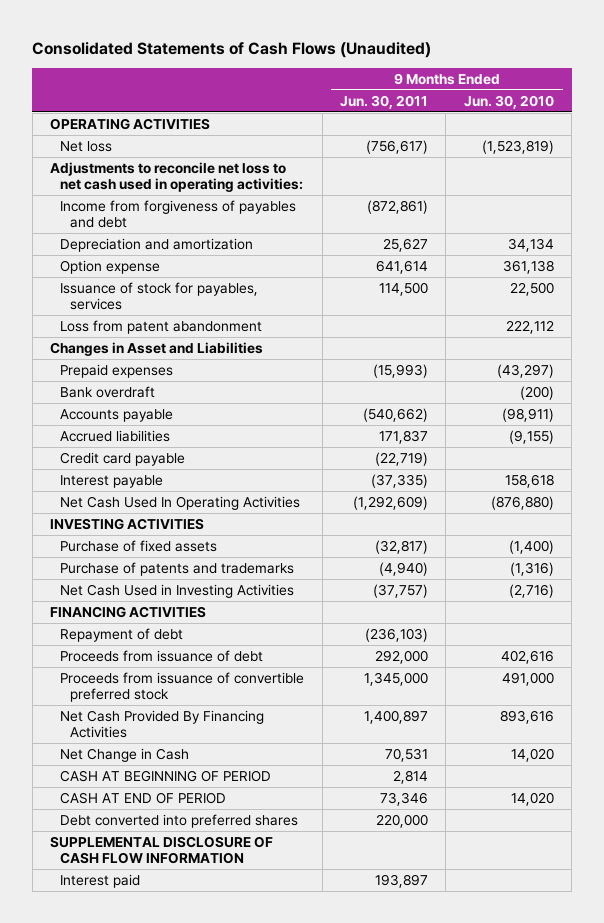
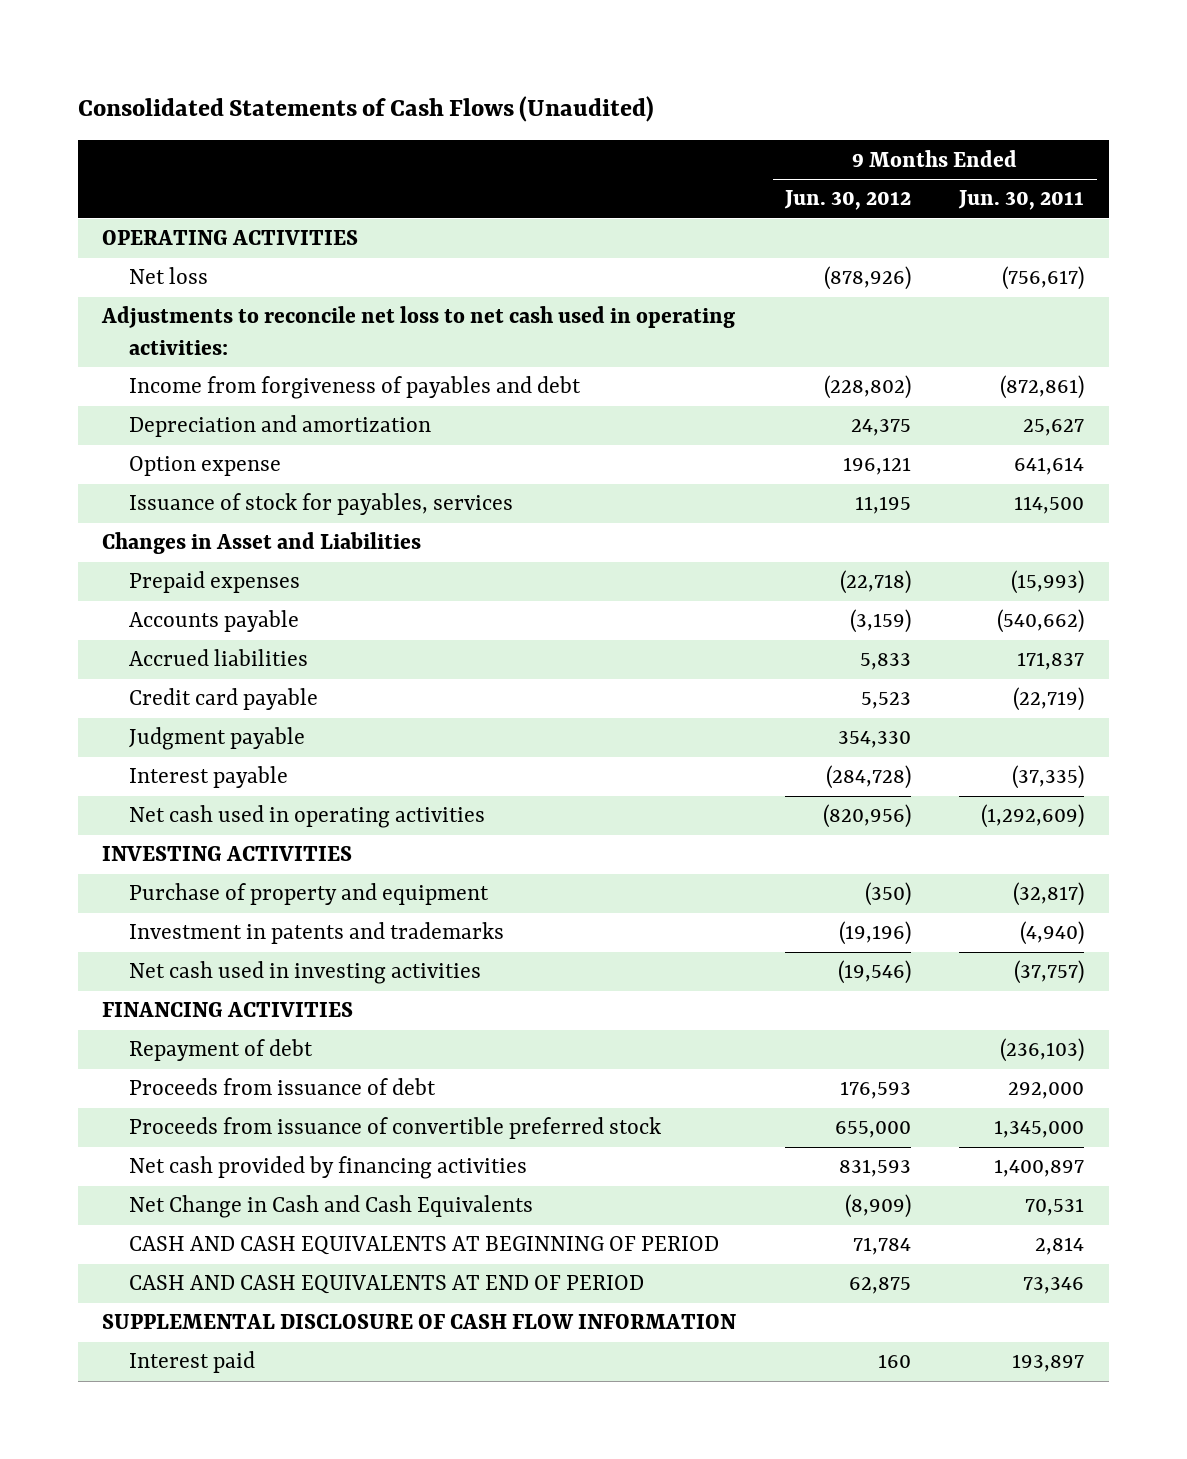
- | 9 Months Ended Jun. 30, 2011 | 9 Months Ended Jun. 30, 2010
+ | 9 Months Ended Jun. 30, 2012 | 9 Months Ended Jun. 30, 2011
- Loss from patent abandonment | | 222,112
- Bank overdraft | | (200)
+ Judgment payable | 354,330 |
- Net Cash Used In Operating Activities | (1,292,609) | (876,880)
+ Net cash used in operating activities | (820,956) | (1,292,609)
- Purchase of fixed assets | (32,817) | (1,400)
- Purchase of patents and trademarks | (4,940) | (1,316)
- Net Cash Used in Investing Activities | (37,757) | (2,716)
+ Purchase of property and equipment | (350) | (32,817)
+ Investment in patents and trademarks | (19,196) | (4,940)
+ Net cash used in investing activities | (19,546) | (37,757)
- Net Cash Provided By Financing Activities | 1,400,897 | 893,616
- Net Change in Cash | 70,531 | 14,020
- CASH AT BEGINNING OF PERIOD | 2,814 |
- CASH AT END OF PERIOD | 73,346 | 14,020
- Debt converted into preferred shares | 220,000 |
+ Net cash provided by financing activities | 831,593 | 1,400,897
+ Net Change in Cash and Cash Equivalents | (8,909) | 70,531
+ CASH AND CASH EQUIVALENTS AT BEGINNING OF PERIOD | 71,784 | 2,814
+ CASH AND CASH EQUIVALENTS AT END OF PERIOD | 62,875 | 73,346

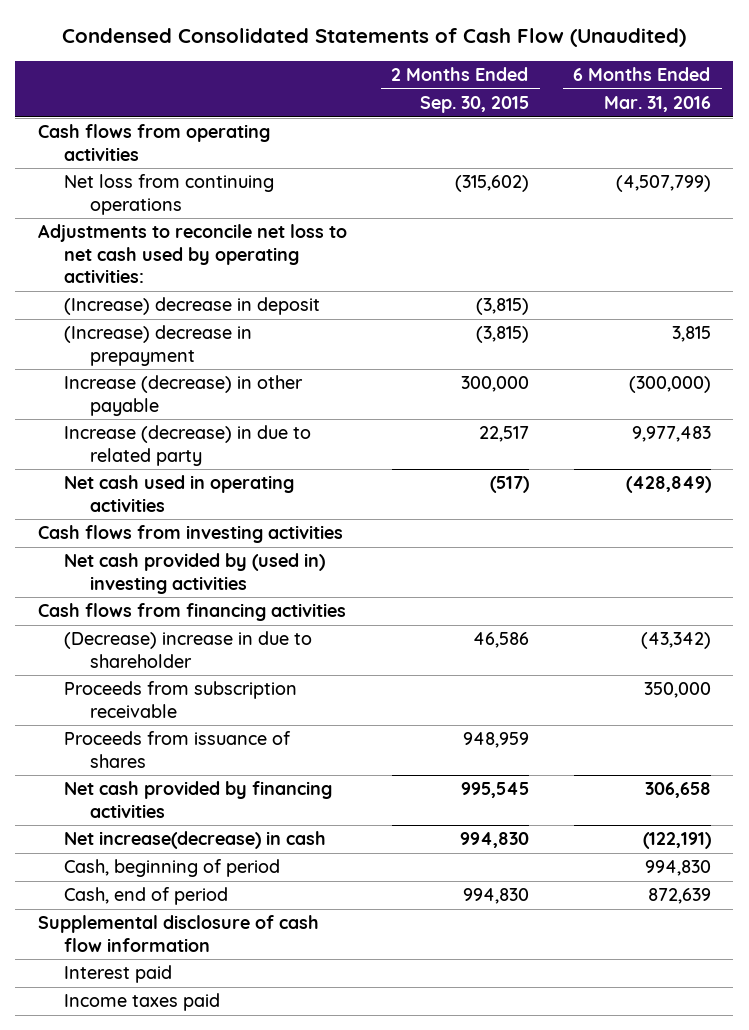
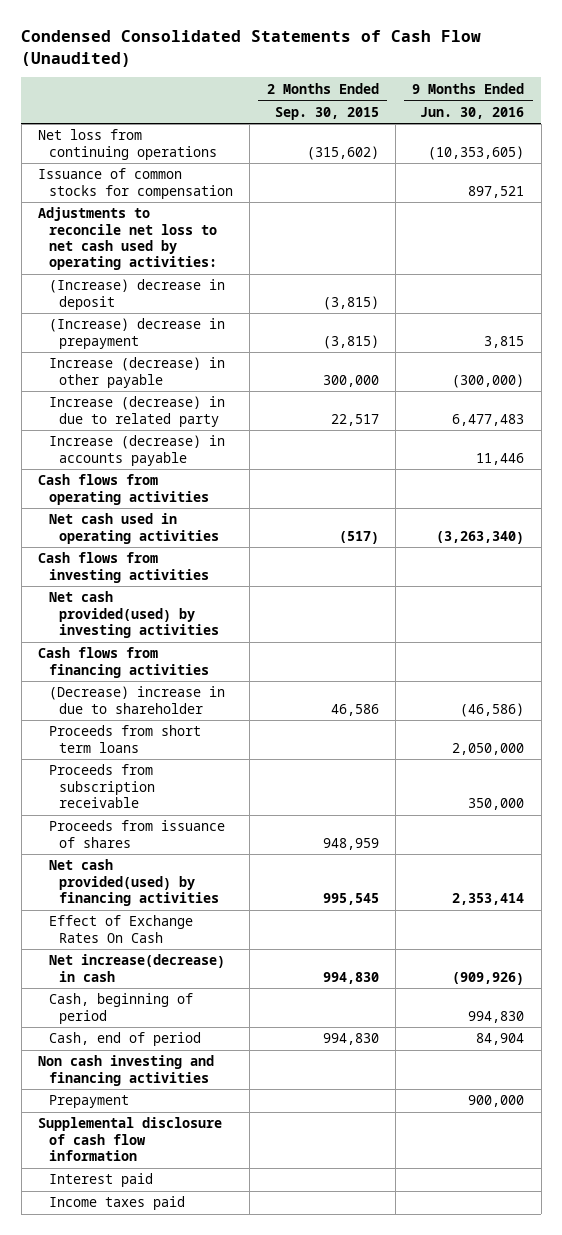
- | 2 Months Ended Sep. 30, 2015 | 6 Months Ended Mar. 31, 2016
+ | 2 Months Ended Sep. 30, 2015 | 9 Months Ended Jun. 30, 2016
+ Issuance of common stocks for compensation | | 897,521
+ Increase (decrease) in accounts payable | | 11,446
moved down: Cash flows from operating activities
- Net cash provided by (used in) investing activities
+ Net cash provided(used) by investing activities
+ Proceeds from short term loans | | 2,050,000
- Net cash provided by financing activities | 995,545 | 306,658
+ Net cash provided(used) by financing activities | 995,545 | 2,353,414
+ Effect of Exchange Rates On Cash
+ Non cash investing and financing activities
+ Prepayment | | 900,000

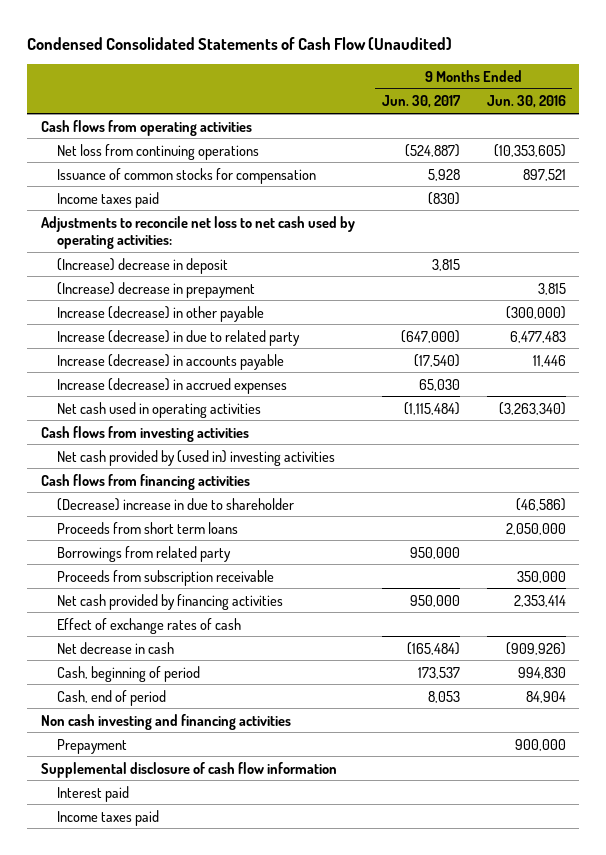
- | 2 Months Ended Sep. 30, 2015 | 9 Months Ended Jun. 30, 2016
+ | 9 Months Ended Jun. 30, 2017 | 9 Months Ended Jun. 30, 2016
moved up: Cash flows from operating activities
+ Income taxes paid | (830) |
+ Increase (decrease) in accrued expenses | 65,030 |
- Net cash provided(used) by investing activities
+ Net cash provided by (used in) investing activities
+ Borrowings from related party | 950,000 |
- Proceeds from issuance of shares | 948,959 |
- Net cash provided(used) by financing activities | 995,545 | 2,353,414
- Effect of Exchange Rates On Cash
- Net increase(decrease) in cash | 994,830 | (909,926)
+ Net cash provided by financing activities | 950,000 | 2,353,414
+ Effect of exchange rates of cash
+ Net decrease in cash | (165,484) | (909,926)

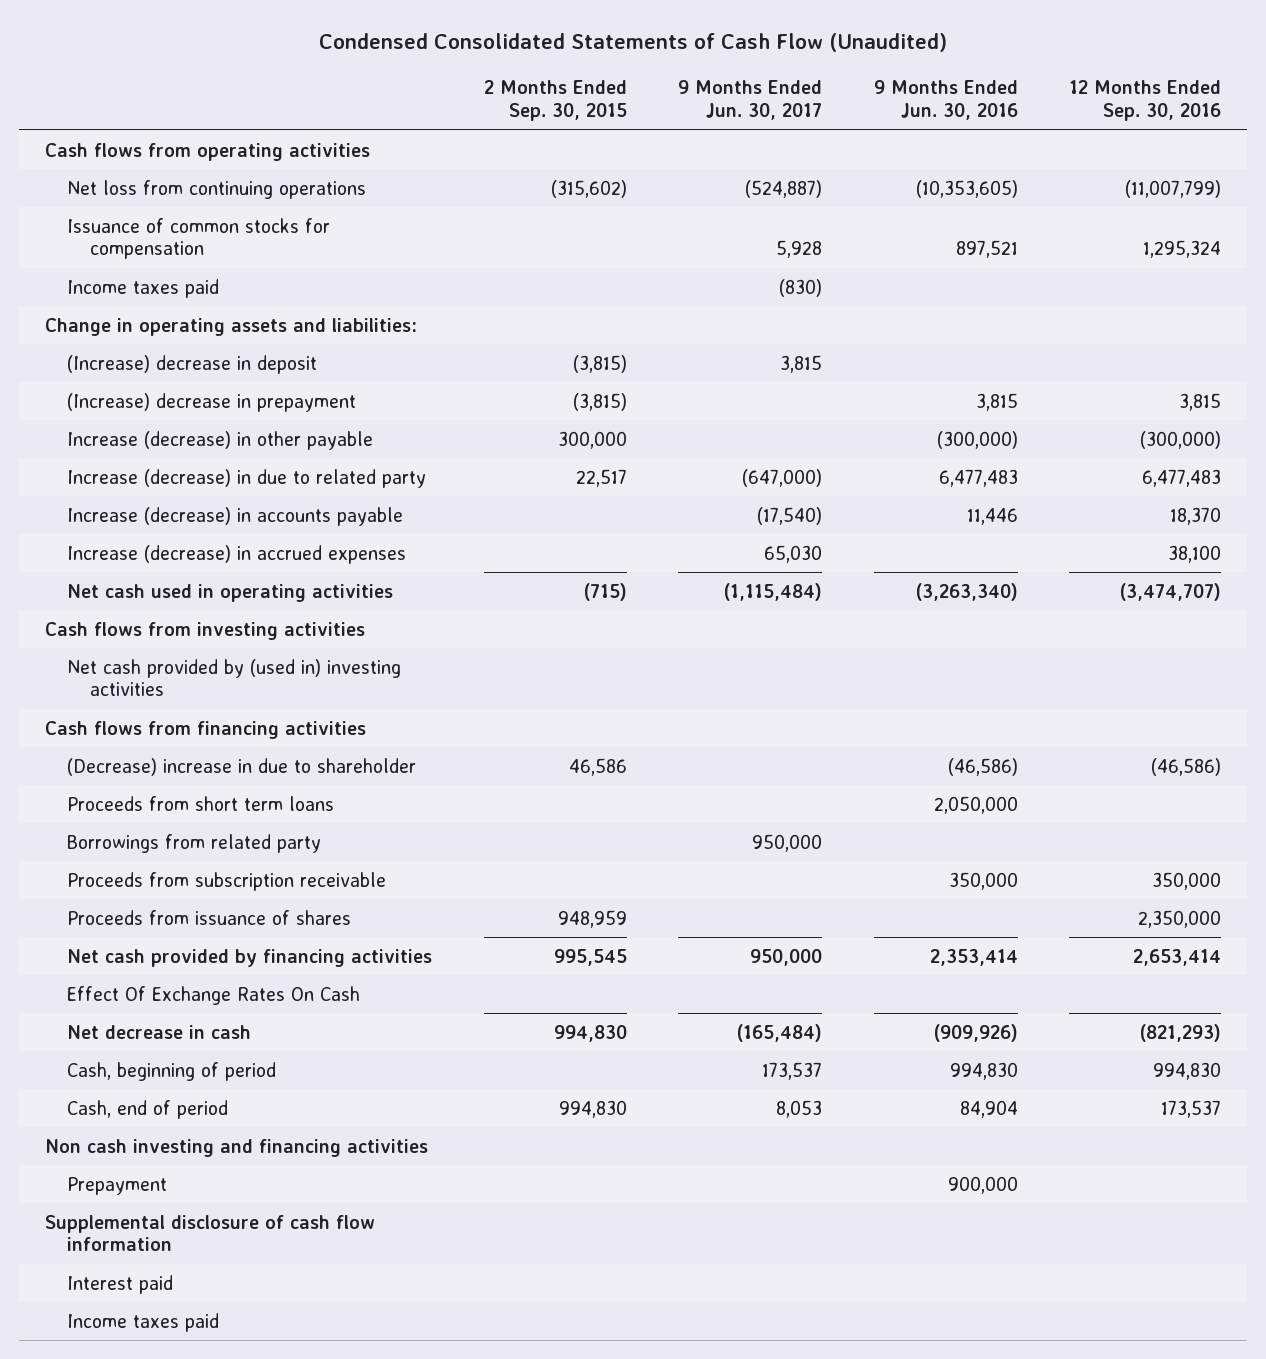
- | 9 Months Ended Jun. 30, 2017 | 9 Months Ended Jun. 30, 2016
+ | 2 Months Ended Sep. 30, 2015 | 9 Months Ended Jun. 30, 2017 | 9 Months Ended Jun. 30, 2016 | 12 Months Ended Sep. 30, 2016
- Adjustments to reconcile net loss to net cash used by operating activities:
+ Change in operating assets and liabilities:
+ Proceeds from issuance of shares | 948,959 | | | 2,350,000
- Effect of exchange rates of cash
+ Effect Of Exchange Rates On Cash

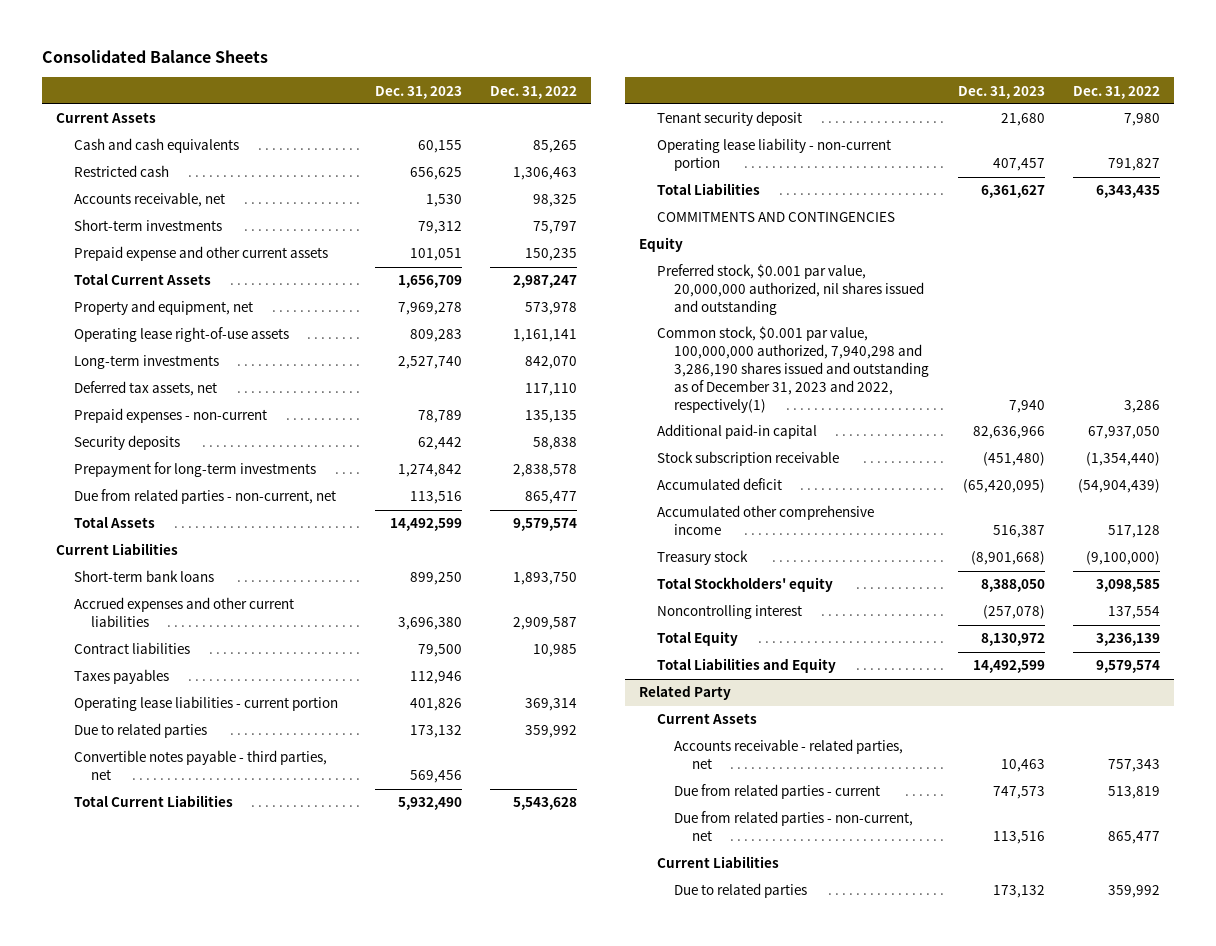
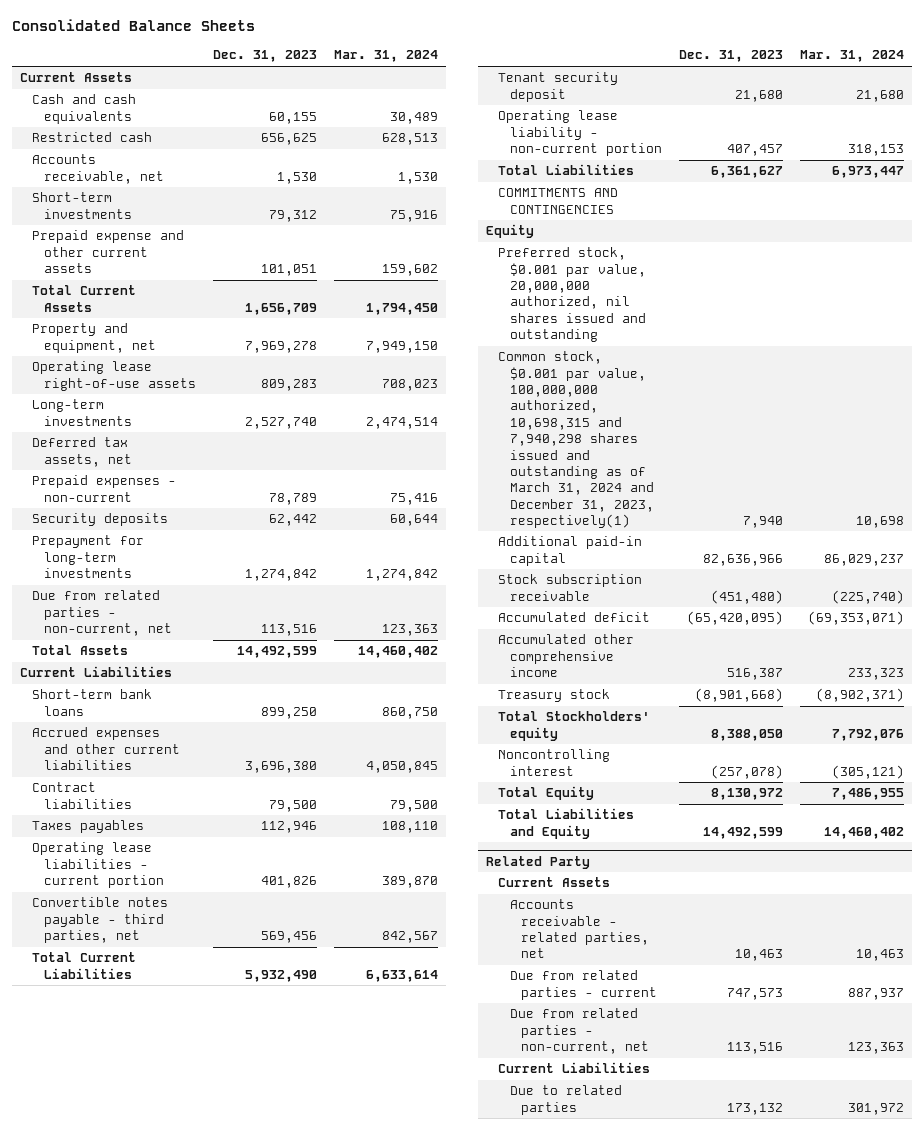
- | Dec. 31, 2023 | Dec. 31, 2022
+ | Dec. 31, 2023 | Mar. 31, 2024
- Due to related parties | 173,132 | 359,992
- Common stock, $0.001 par value, 100,000,000 authorized, 7,940,298 and 3,286,190 shares issued and outstanding as of December 31, 2023 and 2022, respectively(1) | 7,940 | 3,286
+ Common stock, $0.001 par value, 100,000,000 authorized, 10,698,315 and 7,940,298 shares issued and outstanding as of March 31, 2024 and December 31, 2023, respectively(1) | 7,940 | 10,698

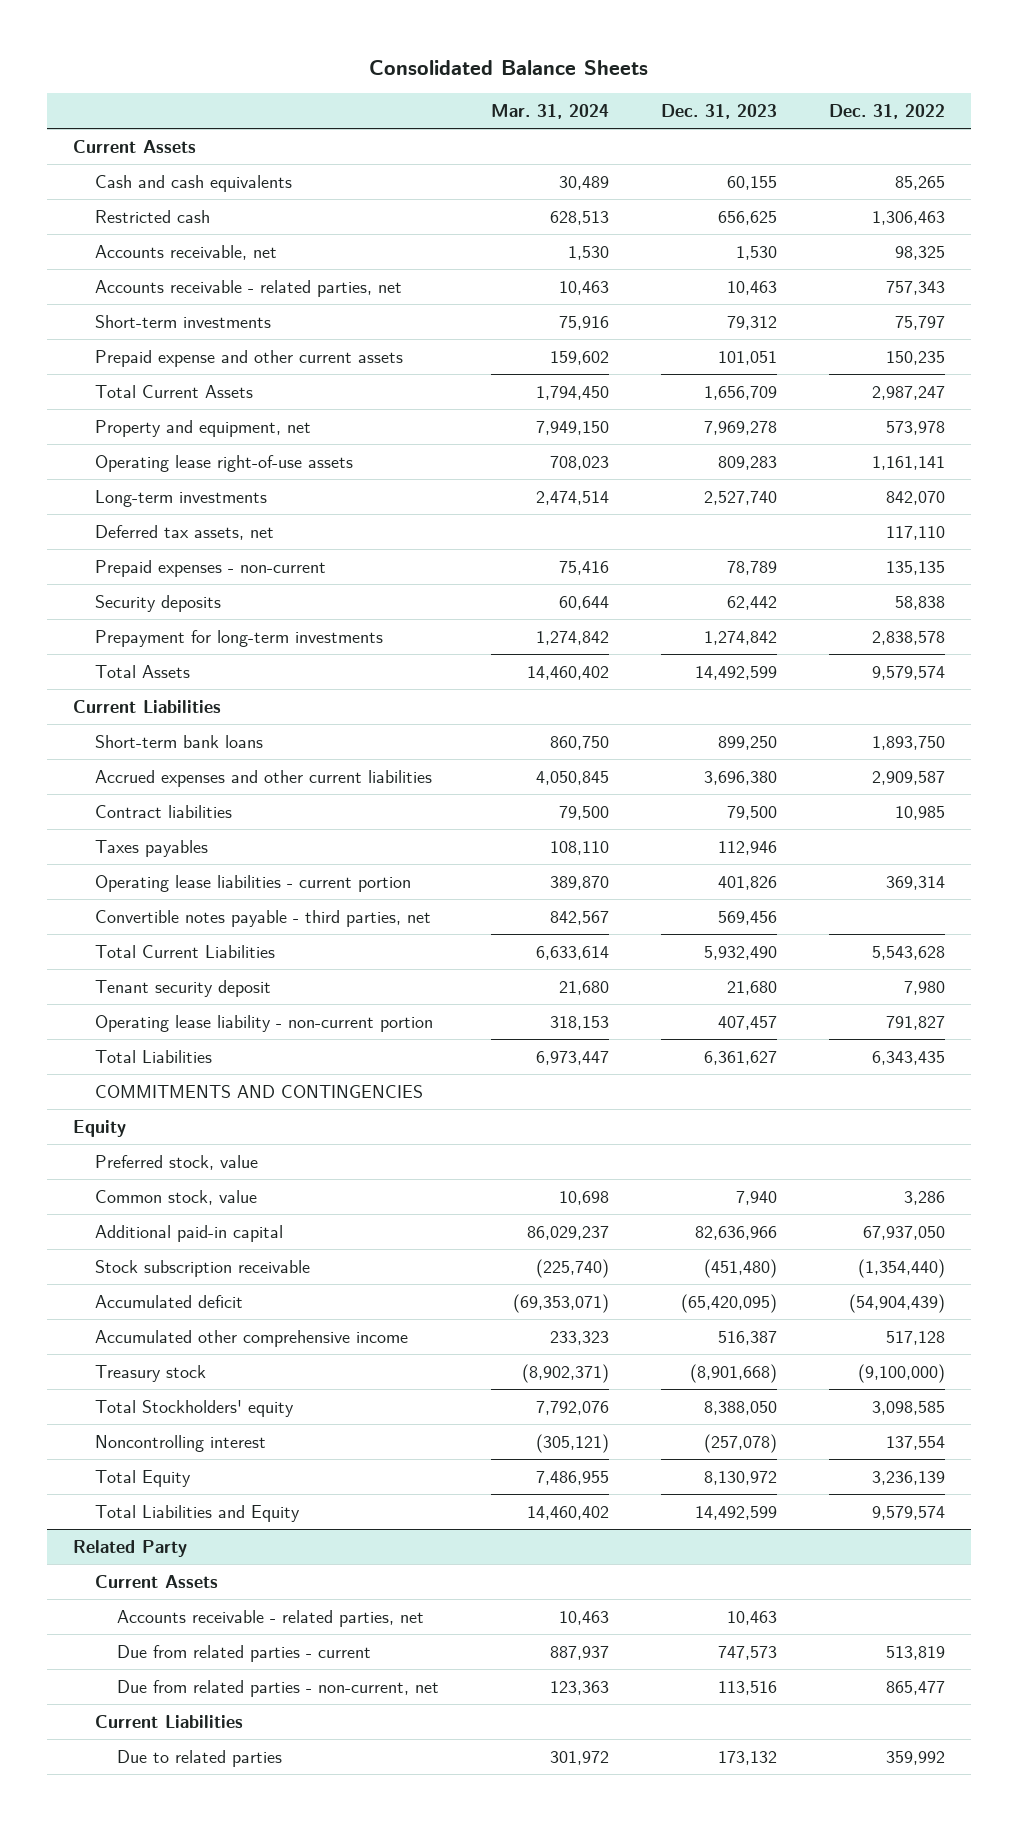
- | Dec. 31, 2023 | Mar. 31, 2024
+ | Mar. 31, 2024 | Dec. 31, 2023 | Dec. 31, 2022
+ Accounts receivable - related parties, net | 10,463 | 10,463 | 757,343
- Due from related parties - non-current, net | 113,516 | 123,363
- Preferred stock, $0.001 par value, 20,000,000 authorized, nil shares issued and outstanding
- Common stock, $0.001 par value, 100,000,000 authorized, 10,698,315 and 7,940,298 shares issued and outstanding as of March 31, 2024 and December 31, 2023, respectively(1) | 7,940 | 10,698
+ Preferred stock, value
+ Common stock, value | 10,698 | 7,940 | 3,286

